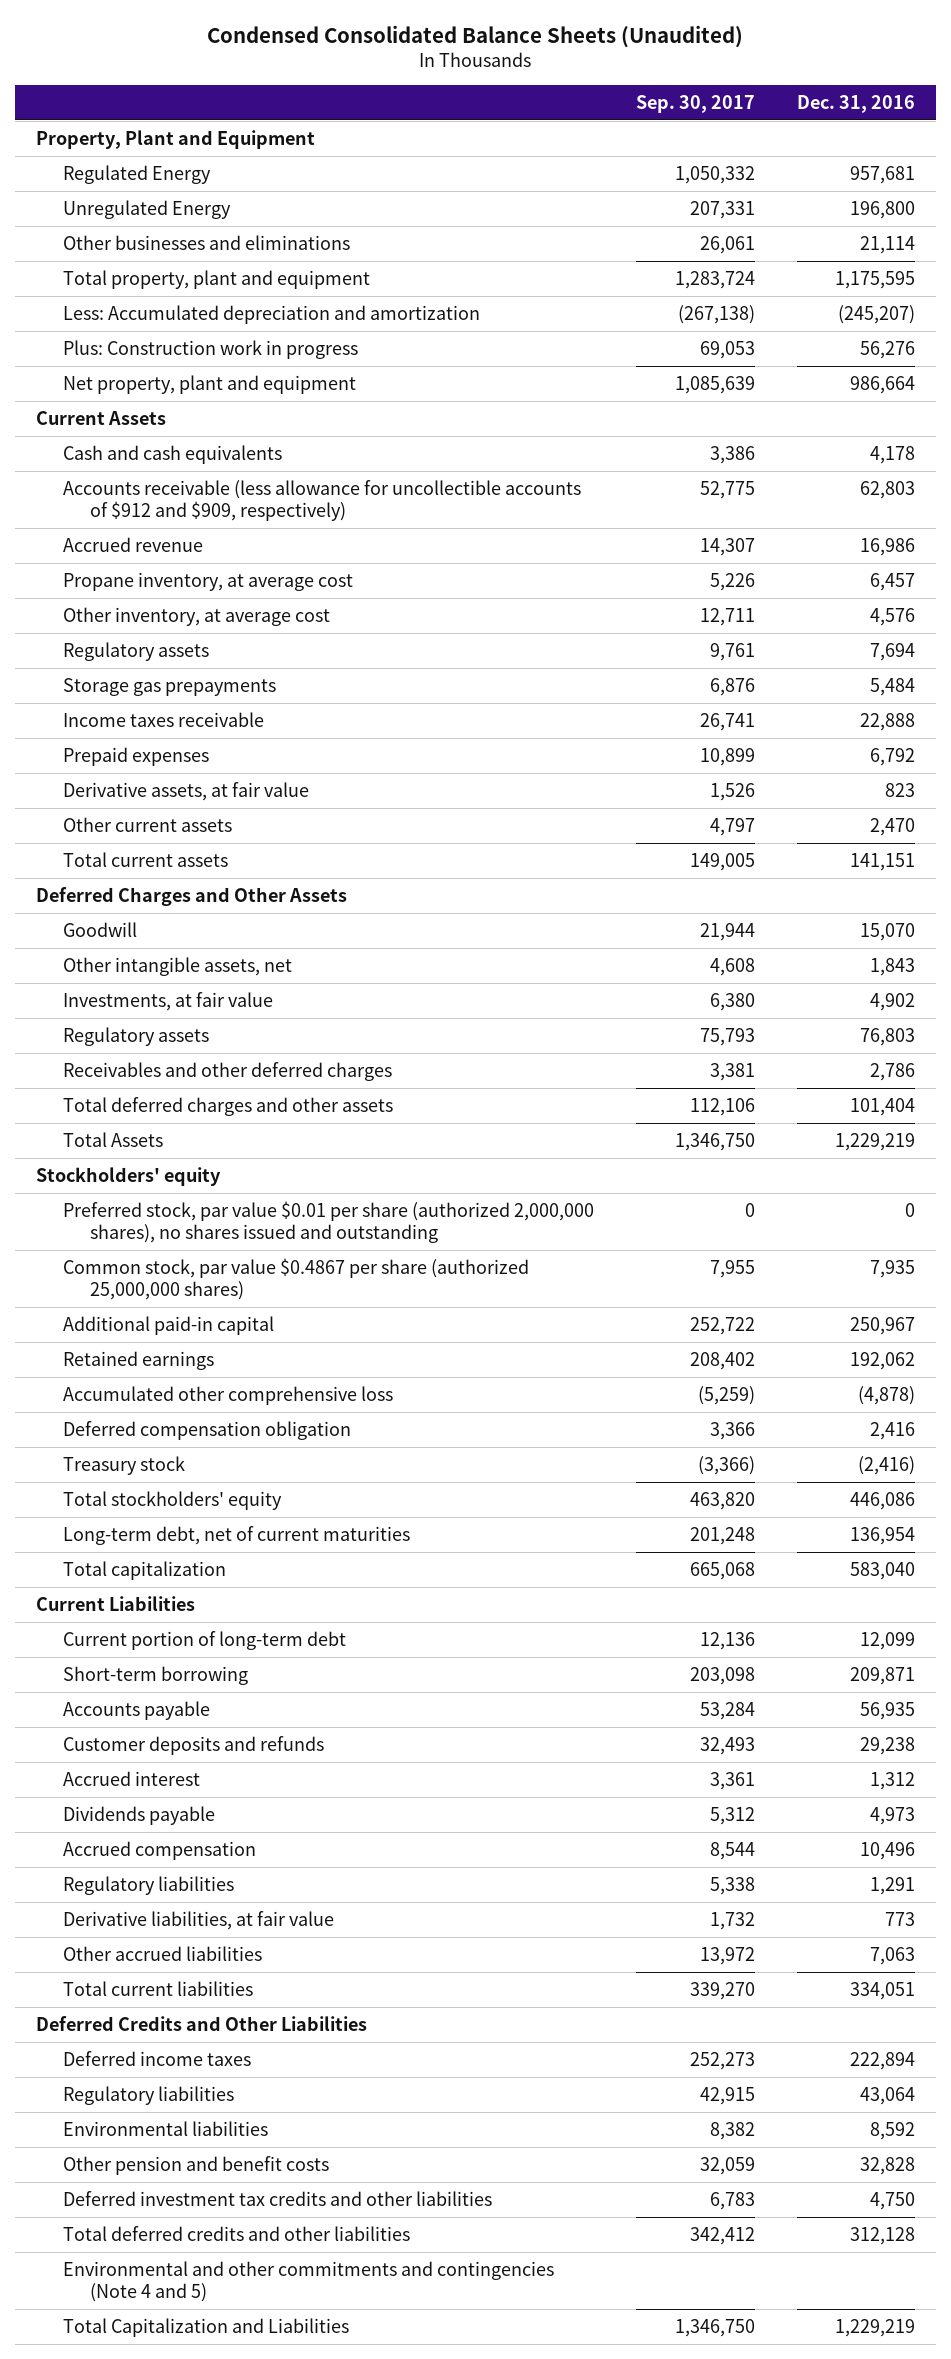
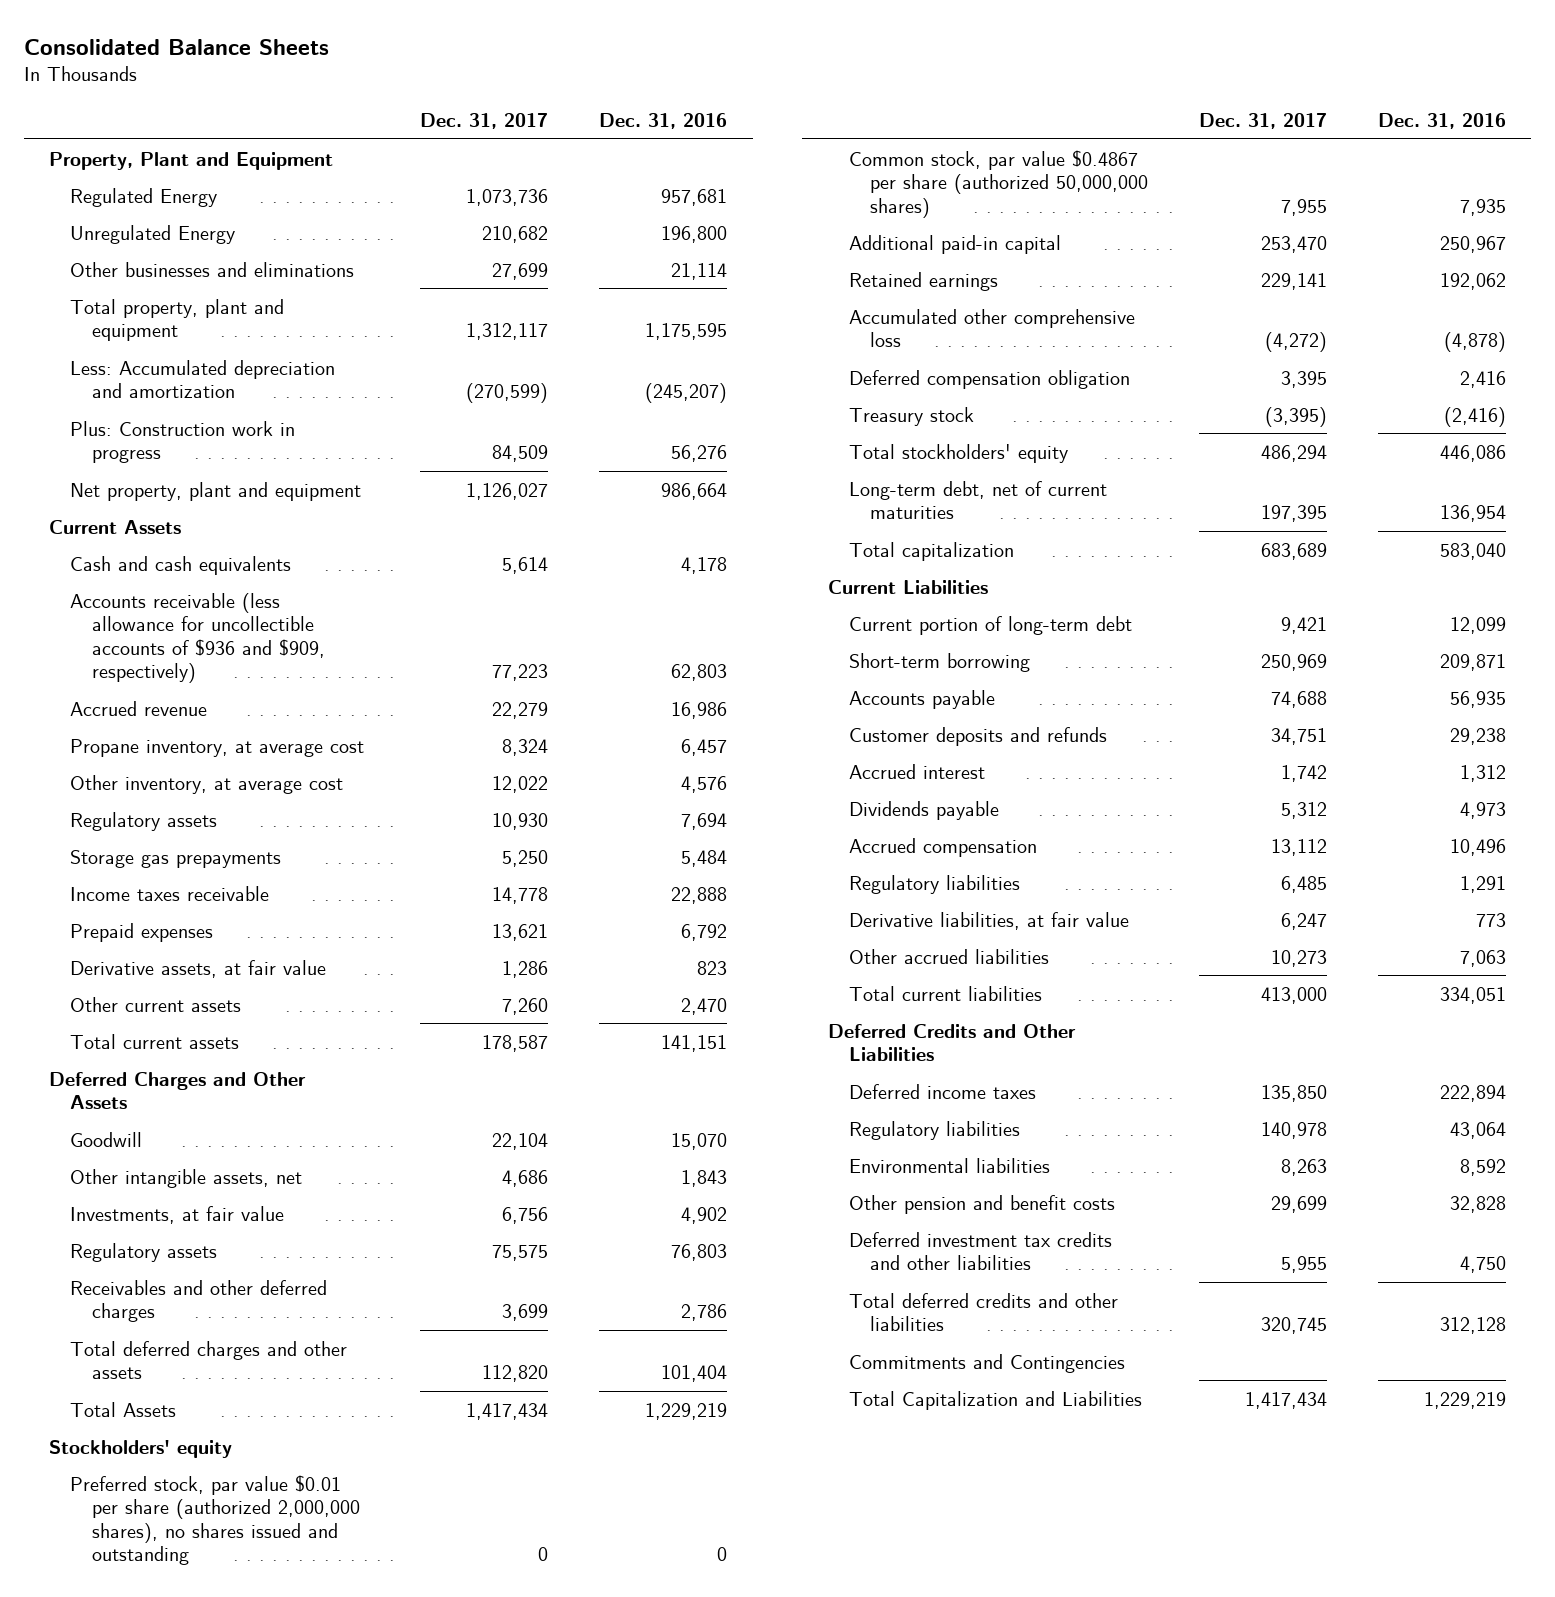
- Condensed Consolidated Balance Sheets (Unaudited)
+ Consolidated Balance Sheets
- | Sep. 30, 2017 | Dec. 31, 2016
+ | Dec. 31, 2017 | Dec. 31, 2016
- Accounts receivable (less allowance for uncollectible accounts of $912 and $909, respectively) | 52,775 | 62,803
+ Accounts receivable (less allowance for uncollectible accounts of $936 and $909, respectively) | 77,223 | 62,803
- Common stock, par value $0.4867 per share (authorized 25,000,000 shares) | 7,955 | 7,935
+ Common stock, par value $0.4867 per share (authorized 50,000,000 shares) | 7,955 | 7,935
- Environmental and other commitments and contingencies (Note 4 and 5)
+ Commitments and Contingencies

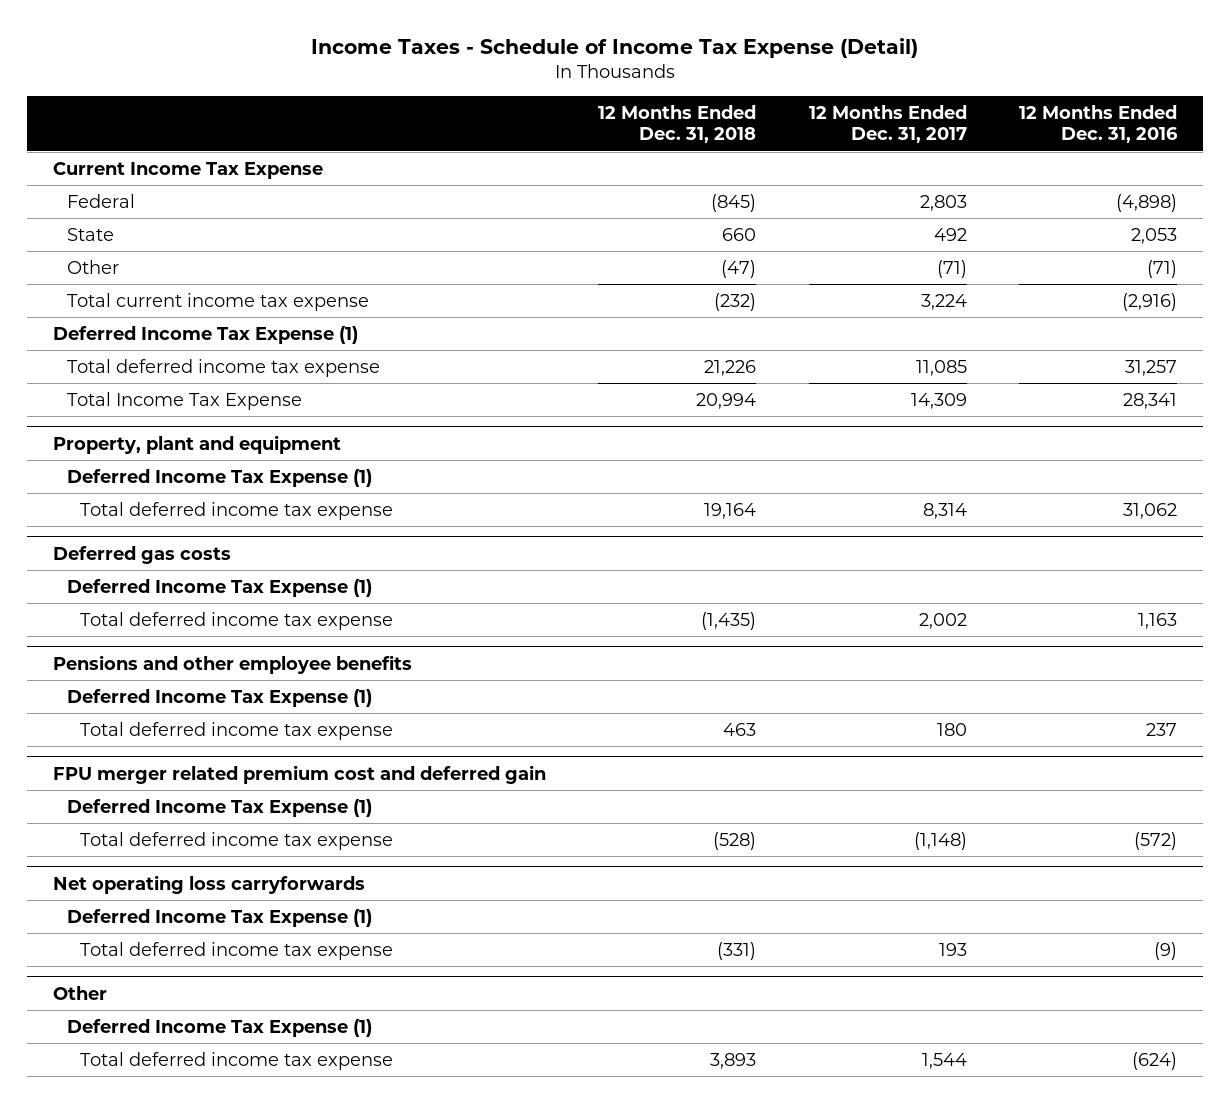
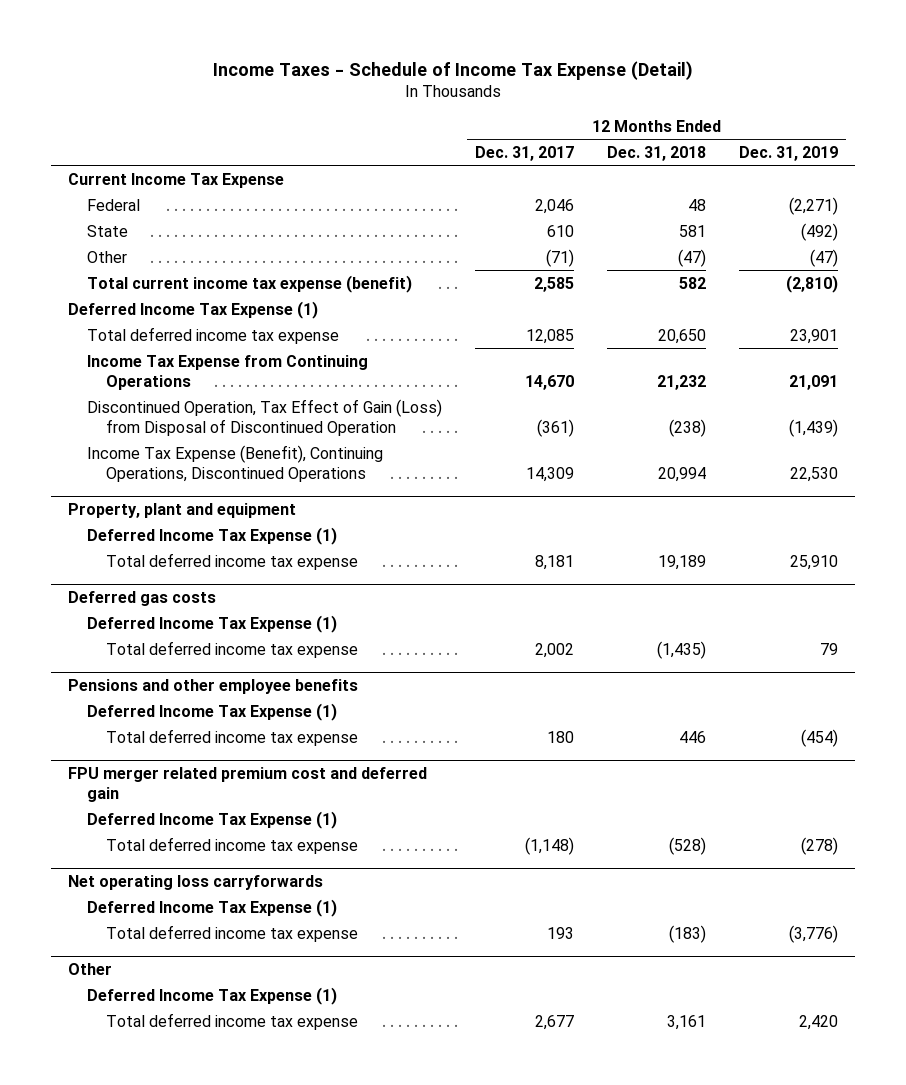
- | 12 Months Ended Dec. 31, 2018 | 12 Months Ended Dec. 31, 2017 | 12 Months Ended Dec. 31, 2016
+ | 12 Months Ended Dec. 31, 2017 | 12 Months Ended Dec. 31, 2018 | 12 Months Ended Dec. 31, 2019
- Federal | (845) | 2,803 | (4,898)
- State | 660 | 492 | 2,053
+ Federal | 2,046 | 48 | (2,271)
+ State | 610 | 581 | (492)
- Total current income tax expense | (232) | 3,224 | (2,916)
+ Total current income tax expense (benefit) | 2,585 | 582 | (2,810)
- Total deferred income tax expense | 21,226 | 11,085 | 31,257
- Total Income Tax Expense | 20,994 | 14,309 | 28,341
+ Total deferred income tax expense | 12,085 | 20,650 | 23,901
+ Income Tax Expense from Continuing Operations | 14,670 | 21,232 | 21,091
+ Discontinued Operation, Tax Effect of Gain (Loss) from Disposal of Discontinued Operation | (361) | (238) | (1,439)
+ Income Tax Expense (Benefit), Continuing Operations, Discontinued Operations | 14,309 | 20,994 | 22,530
@ Property, plant and equipment
- Total deferred income tax expense | 19,164 | 8,314 | 31,062
+ Total deferred income tax expense | 8,181 | 19,189 | 25,910
@ Pensions and other employee benefits
- Total deferred income tax expense | 463 | 180 | 237
+ Total deferred income tax expense | 180 | 446 | (454)
@ Net operating loss carryforwards
- Total deferred income tax expense | (331) | 193 | (9)
+ Total deferred income tax expense | 193 | (183) | (3,776)
@ Other
- Total deferred income tax expense | 3,893 | 1,544 | (624)
+ Total deferred income tax expense | 2,677 | 3,161 | 2,420

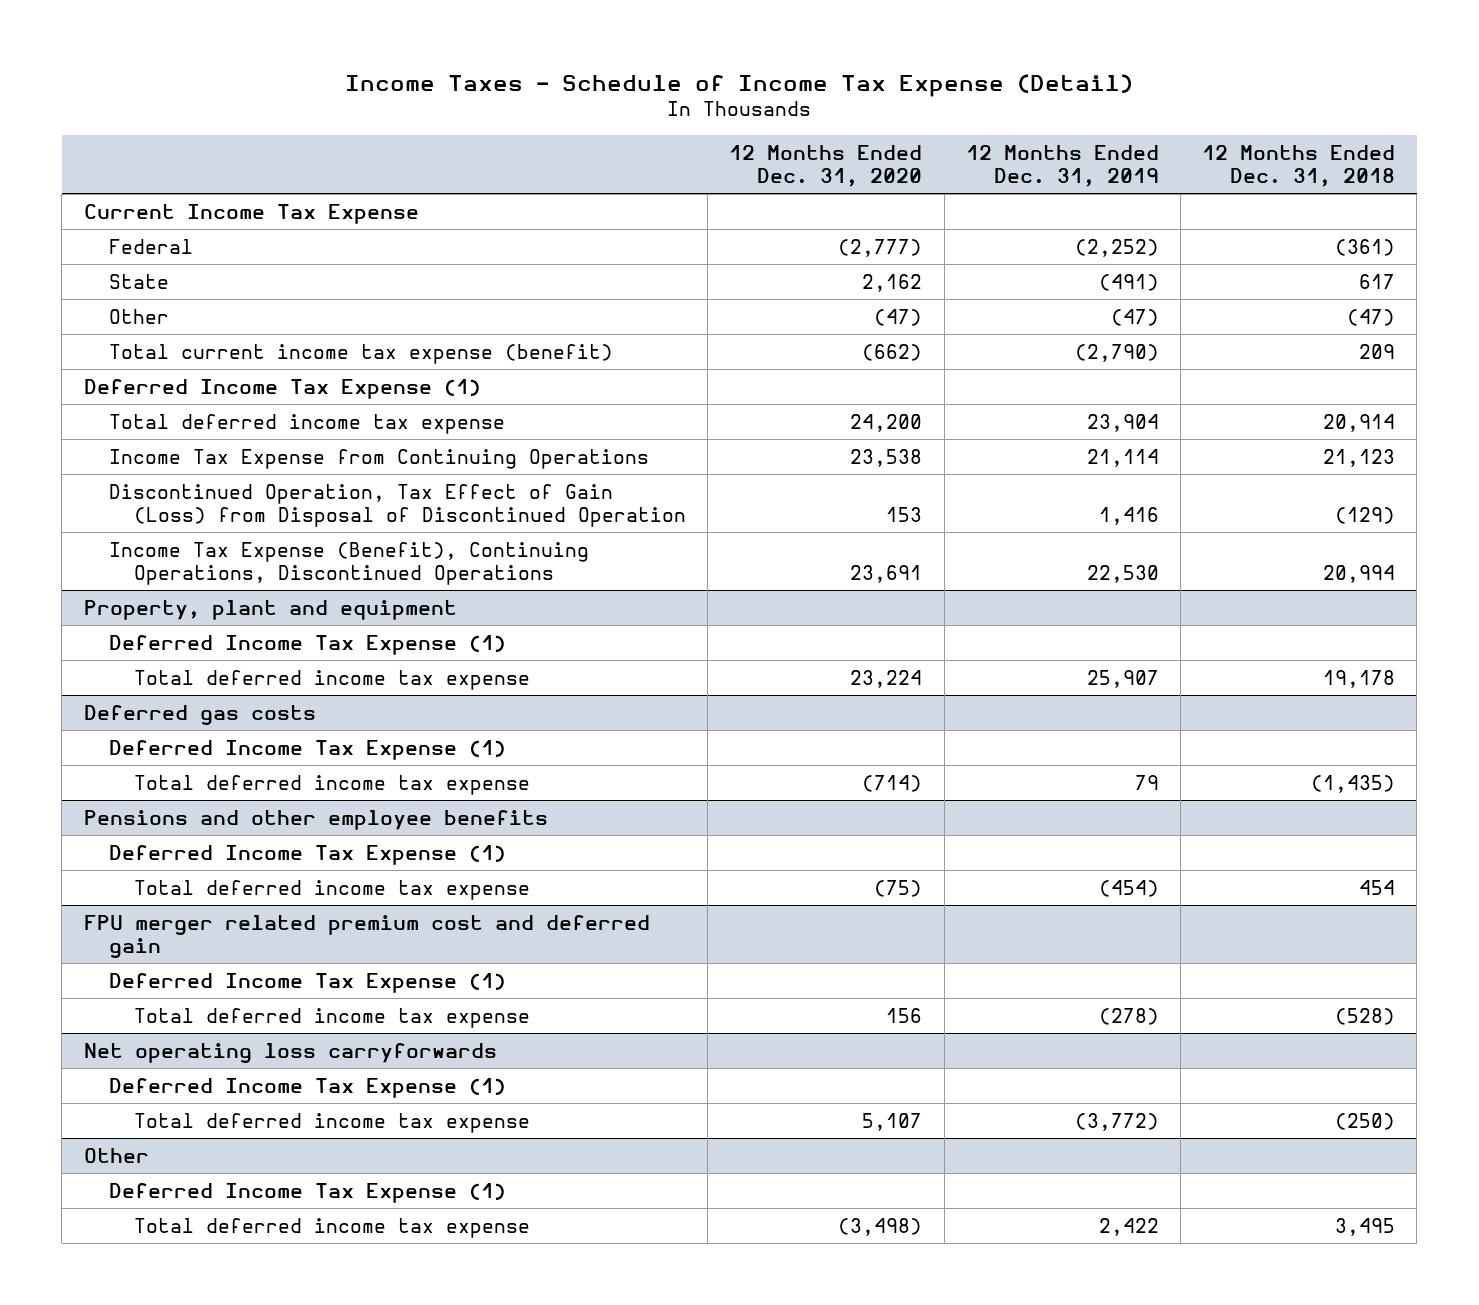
- | 12 Months Ended Dec. 31, 2017 | 12 Months Ended Dec. 31, 2018 | 12 Months Ended Dec. 31, 2019
+ | 12 Months Ended Dec. 31, 2020 | 12 Months Ended Dec. 31, 2019 | 12 Months Ended Dec. 31, 2018
- Federal | 2,046 | 48 | (2,271)
- State | 610 | 581 | (492)
+ Federal | (2,777) | (2,252) | (361)
+ State | 2,162 | (491) | 617
- Total current income tax expense (benefit) | 2,585 | 582 | (2,810)
+ Total current income tax expense (benefit) | (662) | (2,790) | 209
- Total deferred income tax expense | 12,085 | 20,650 | 23,901
- Income Tax Expense from Continuing Operations | 14,670 | 21,232 | 21,091
- Discontinued Operation, Tax Effect of Gain (Loss) from Disposal of Discontinued Operation | (361) | (238) | (1,439)
+ Total deferred income tax expense | 24,200 | 23,904 | 20,914
+ Income Tax Expense from Continuing Operations | 23,538 | 21,114 | 21,123
+ Discontinued Operation, Tax Effect of Gain (Loss) from Disposal of Discontinued Operation | 153 | 1,416 | (129)
@ Property, plant and equipment
- Total deferred income tax expense | 8,181 | 19,189 | 25,910
+ Total deferred income tax expense | 23,224 | 25,907 | 19,178
@ Pensions and other employee benefits
- Total deferred income tax expense | 180 | 446 | (454)
+ Total deferred income tax expense | (75) | (454) | 454
@ Net operating loss carryforwards
- Total deferred income tax expense | 193 | (183) | (3,776)
+ Total deferred income tax expense | 5,107 | (3,772) | (250)
@ Other
- Total deferred income tax expense | 2,677 | 3,161 | 2,420
+ Total deferred income tax expense | (3,498) | 2,422 | 3,495

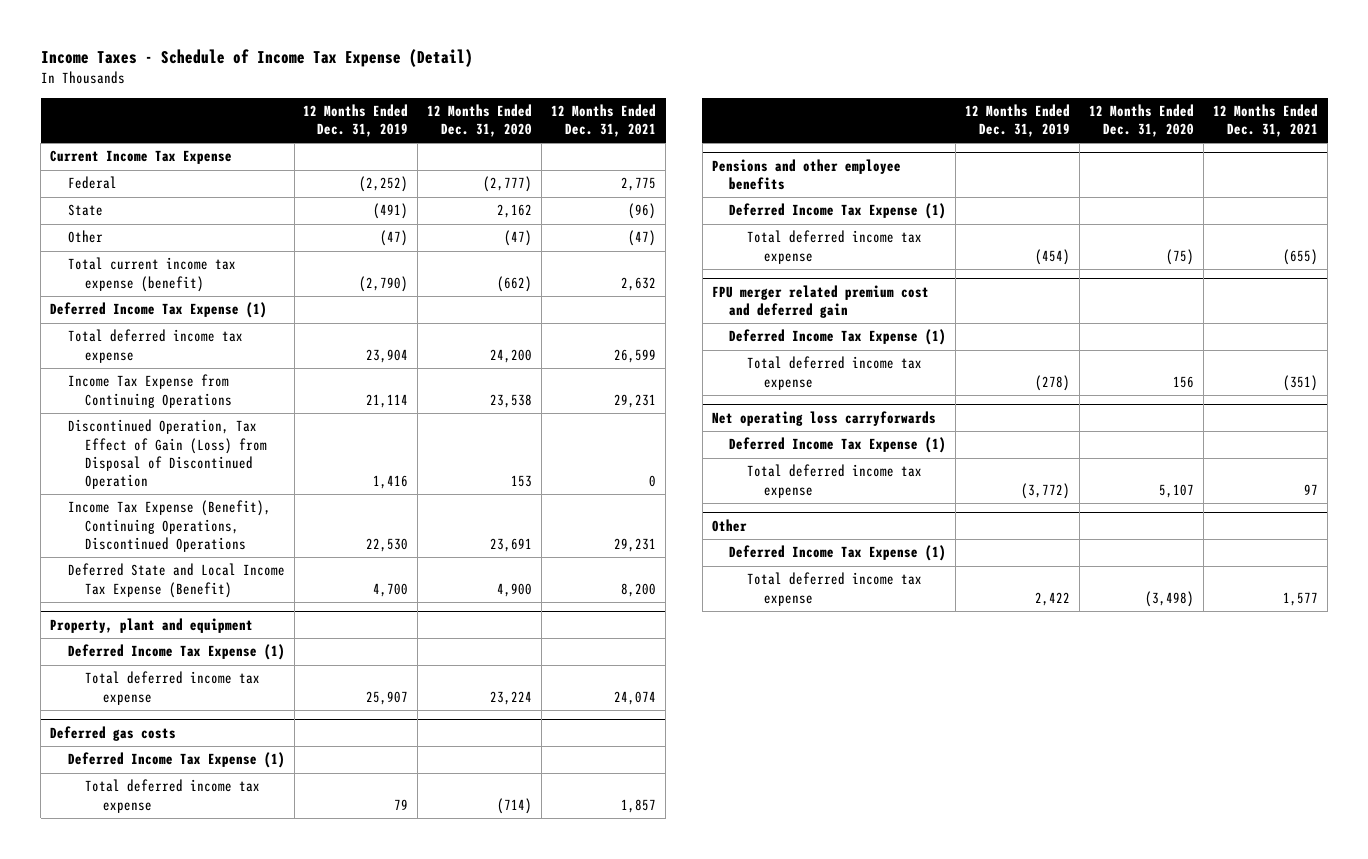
- | 12 Months Ended Dec. 31, 2020 | 12 Months Ended Dec. 31, 2019 | 12 Months Ended Dec. 31, 2018
+ | 12 Months Ended Dec. 31, 2019 | 12 Months Ended Dec. 31, 2020 | 12 Months Ended Dec. 31, 2021
+ Deferred State and Local Income Tax Expense (Benefit) | 4,700 | 4,900 | 8,200

